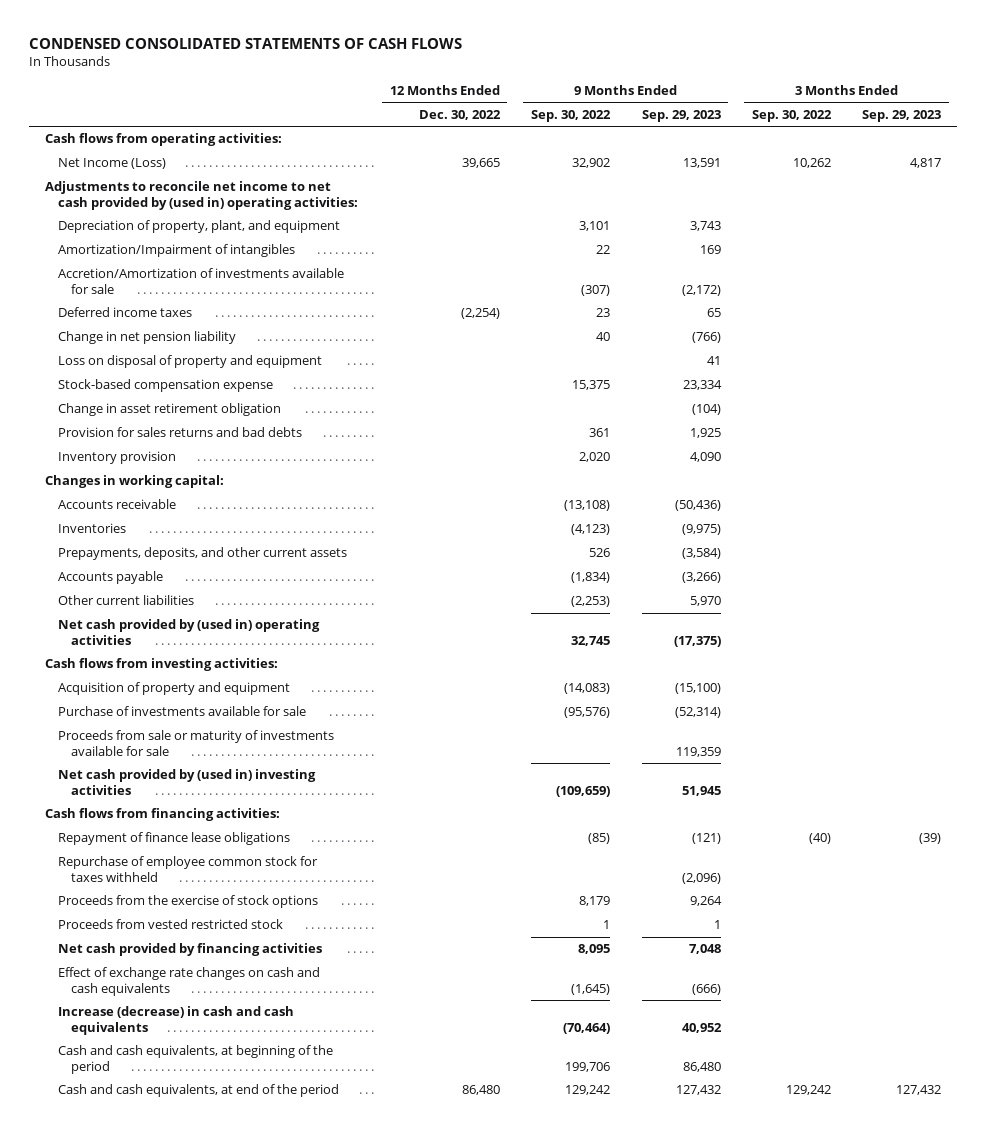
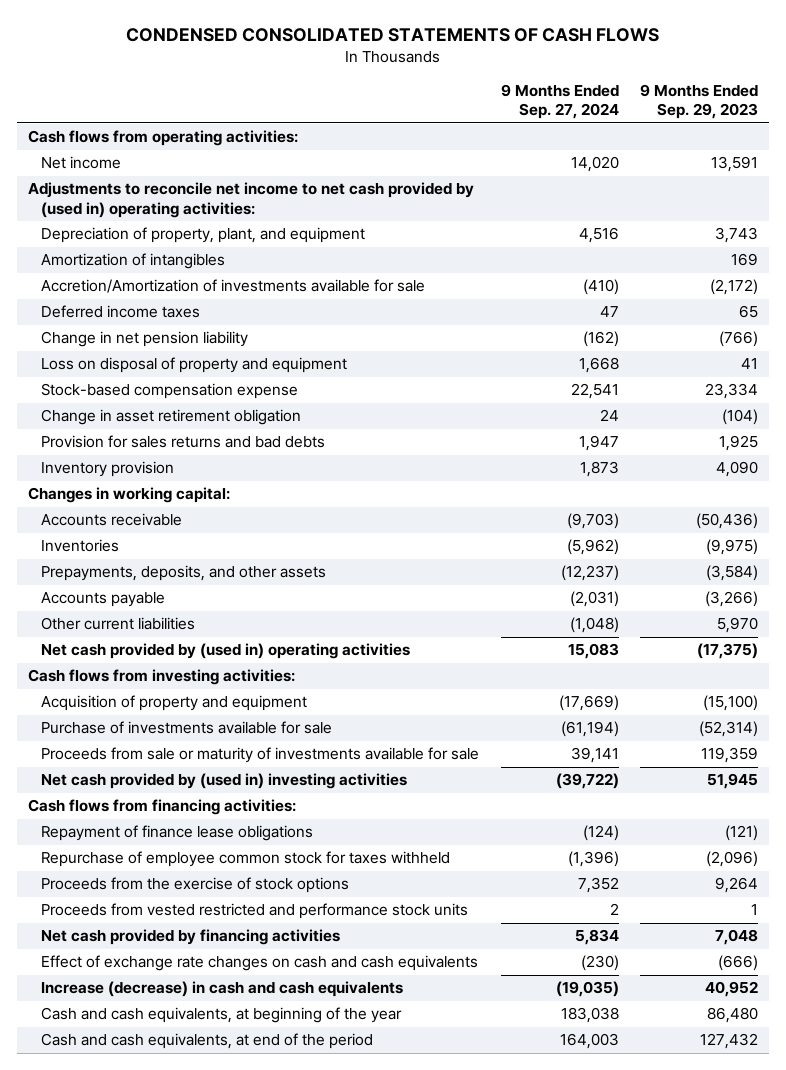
- | 12 Months Ended Dec. 30, 2022 | 9 Months Ended Sep. 30, 2022 | 9 Months Ended Sep. 29, 2023 | 3 Months Ended Sep. 30, 2022 | 3 Months Ended Sep. 29, 2023
+ | 9 Months Ended Sep. 27, 2024 | 9 Months Ended Sep. 29, 2023
- Net Income (Loss) | 39,665 | 32,902 | 13,591 | 10,262 | 4,817
+ Net income | 14,020 | 13,591
- Amortization/Impairment of intangibles | | 22 | 169 | |
+ Amortization of intangibles | | 169
- Prepayments, deposits, and other current assets | | 526 | (3,584) | |
+ Prepayments, deposits, and other assets | (12,237) | (3,584)
- Proceeds from vested restricted stock | | 1 | 1 | |
+ Proceeds from vested restricted and performance stock units | 2 | 1
- Cash and cash equivalents, at beginning of the period | | 199,706 | 86,480 | |
+ Cash and cash equivalents, at beginning of the year | 183,038 | 86,480

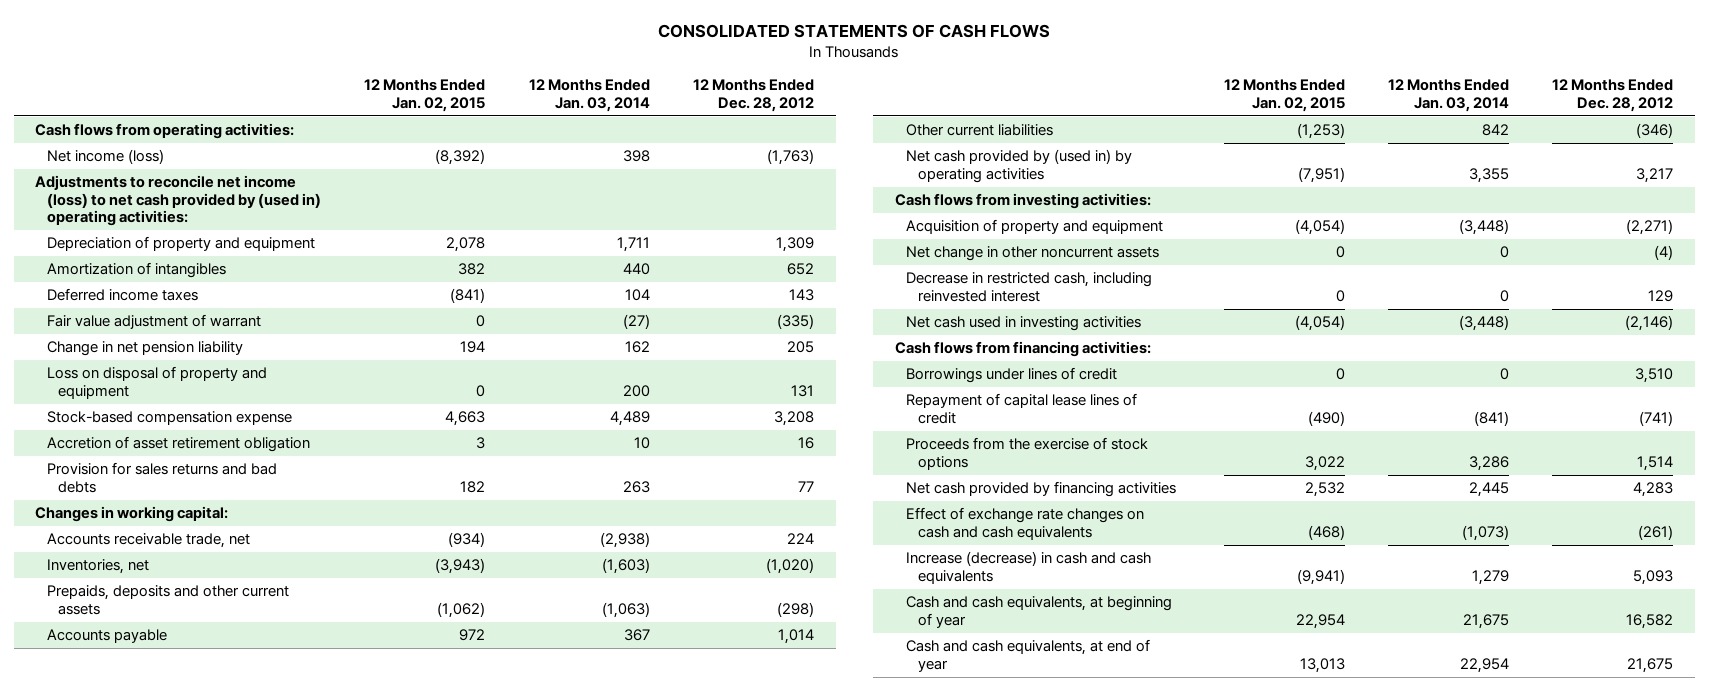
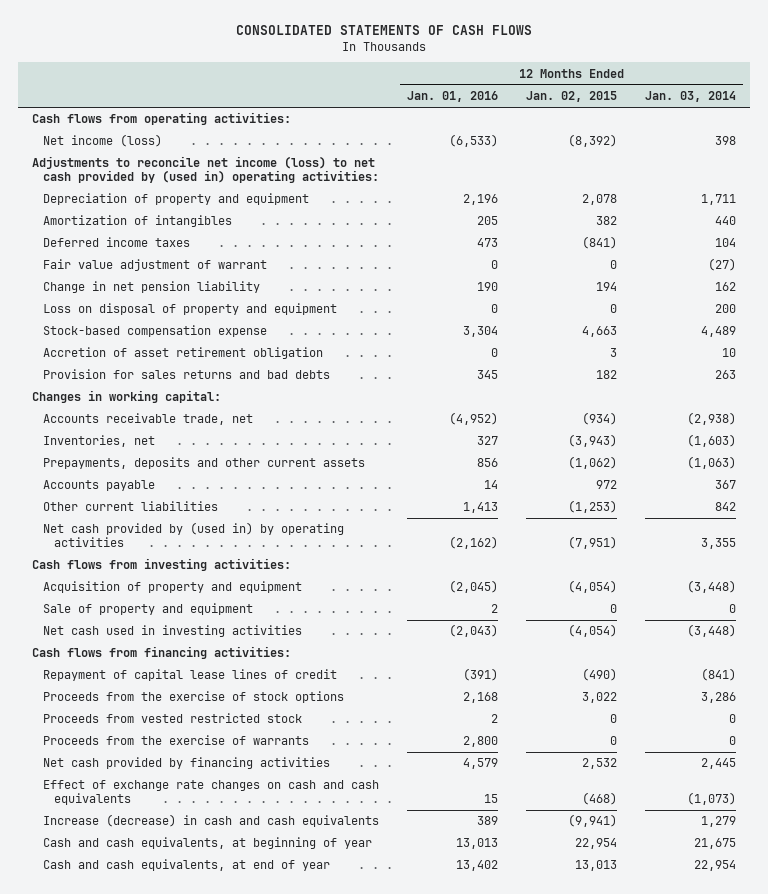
- | 12 Months Ended Jan. 02, 2015 | 12 Months Ended Jan. 03, 2014 | 12 Months Ended Dec. 28, 2012
+ | 12 Months Ended Jan. 01, 2016 | 12 Months Ended Jan. 02, 2015 | 12 Months Ended Jan. 03, 2014
- Prepaids, deposits and other current assets | (1,062) | (1,063) | (298)
+ Prepayments, deposits and other current assets | 856 | (1,062) | (1,063)
- Net change in other noncurrent assets | 0 | 0 | (4)
- Decrease in restricted cash, including reinvested interest | 0 | 0 | 129
+ Sale of property and equipment | 2 | 0 | 0
- Borrowings under lines of credit | 0 | 0 | 3,510
+ Proceeds from vested restricted stock | 2 | 0 | 0
+ Proceeds from the exercise of warrants | 2,800 | 0 | 0

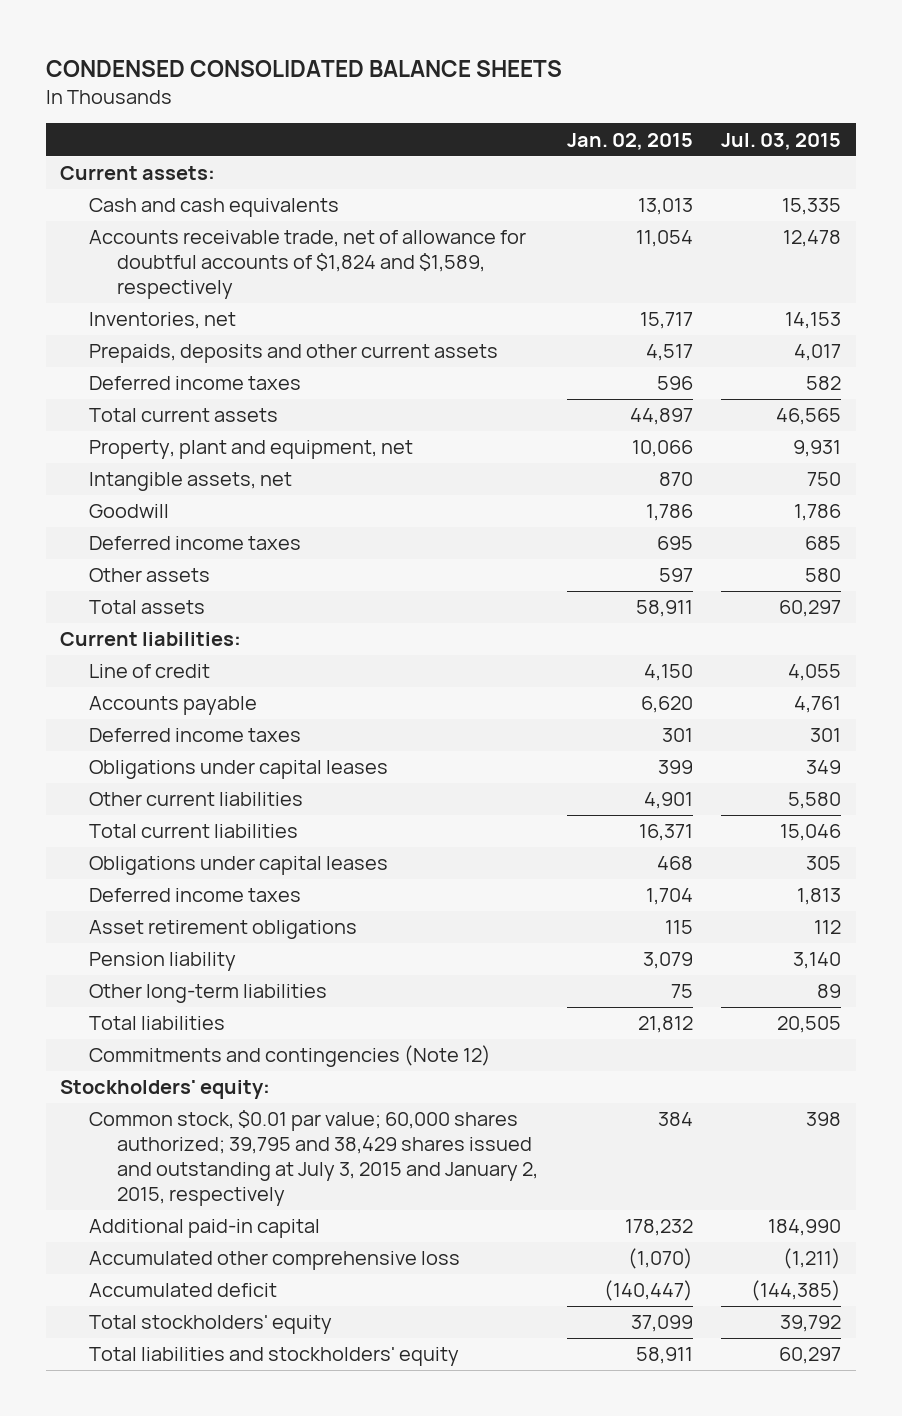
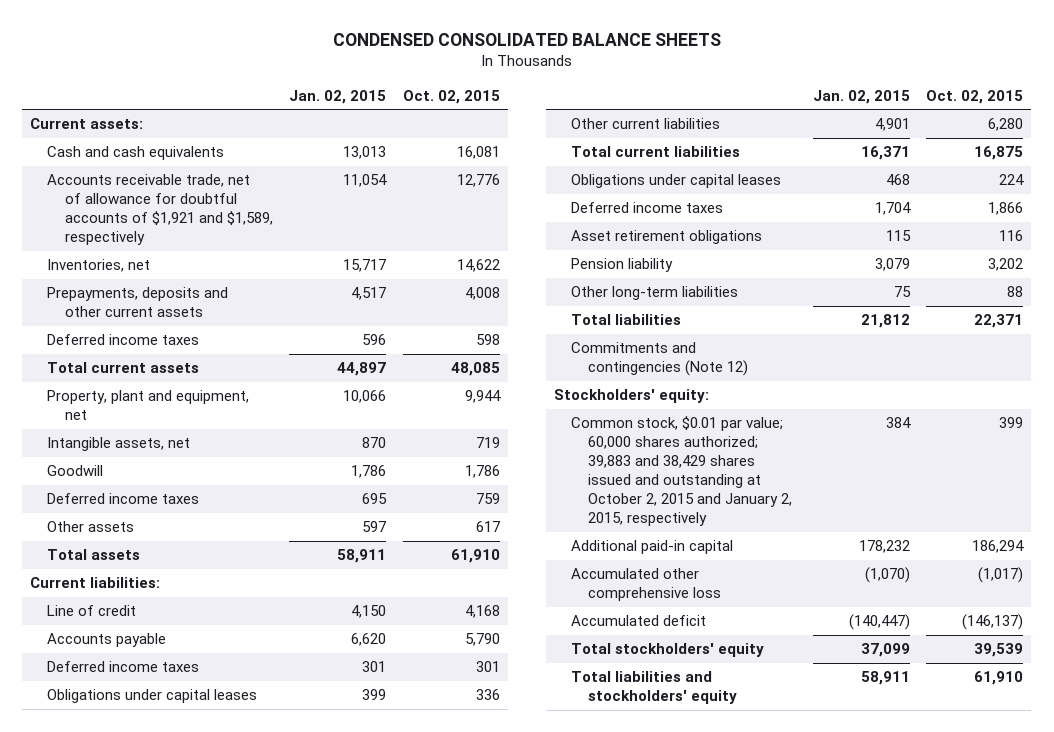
- | Jan. 02, 2015 | Jul. 03, 2015
+ | Jan. 02, 2015 | Oct. 02, 2015
- Accounts receivable trade, net of allowance for doubtful accounts of $1,824 and $1,589, respectively | 11,054 | 12,478
+ Accounts receivable trade, net of allowance for doubtful accounts of $1,921 and $1,589, respectively | 11,054 | 12,776
- Prepaids, deposits and other current assets | 4,517 | 4,017
+ Prepayments, deposits and other current assets | 4,517 | 4,008
- Common stock, $0.01 par value; 60,000 shares authorized; 39,795 and 38,429 shares issued and outstanding at July 3, 2015 and January 2, 2015, respectively | 384 | 398
+ Common stock, $0.01 par value; 60,000 shares authorized; 39,883 and 38,429 shares issued and outstanding at October 2, 2015 and January 2, 2015, respectively | 384 | 399

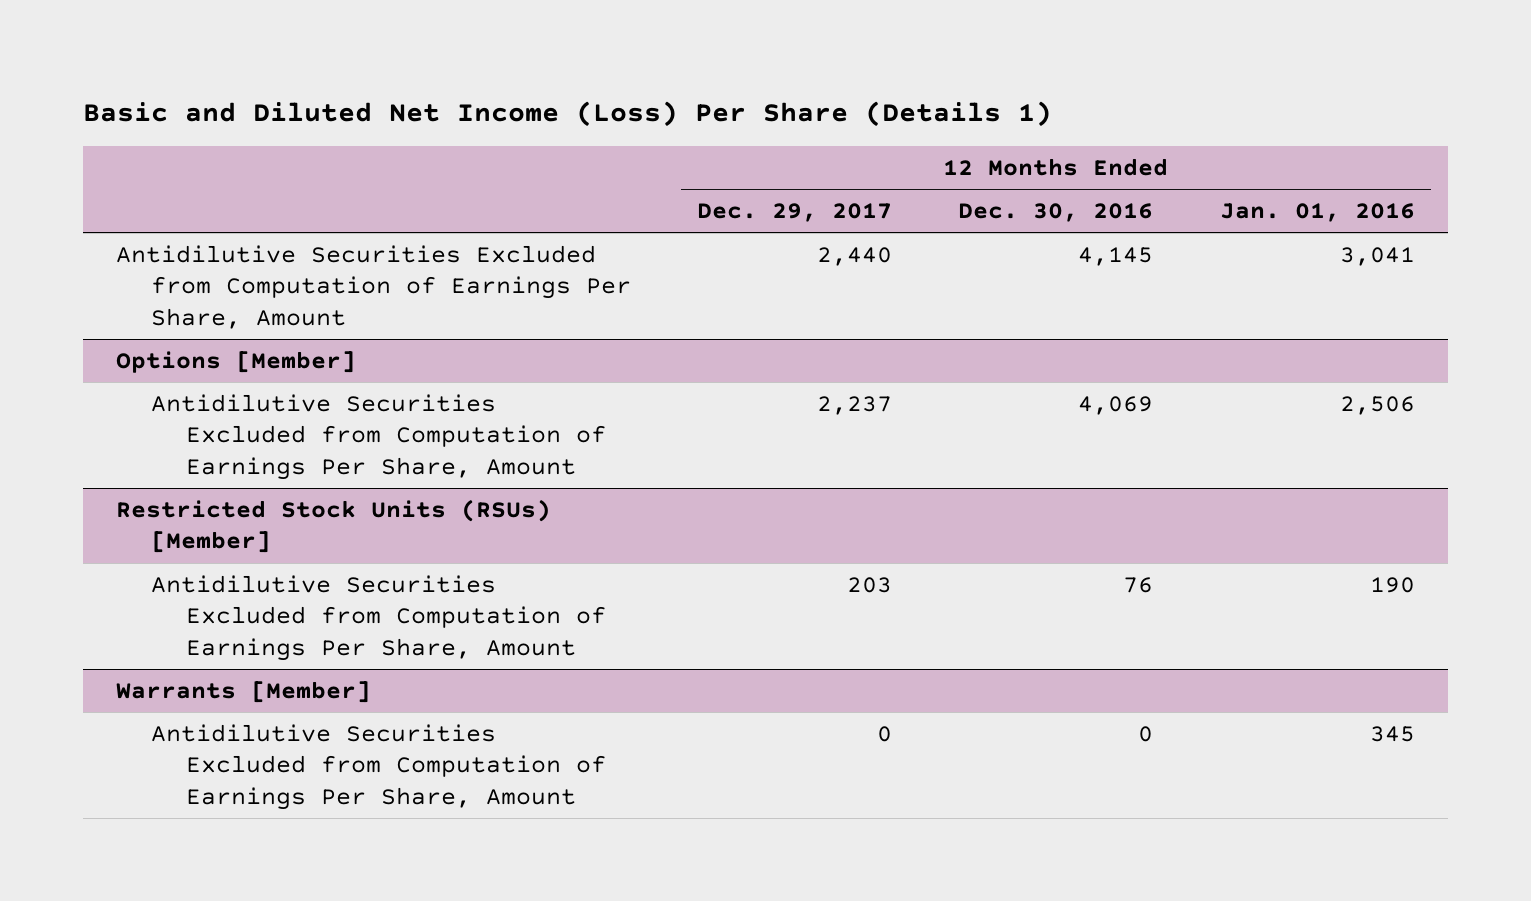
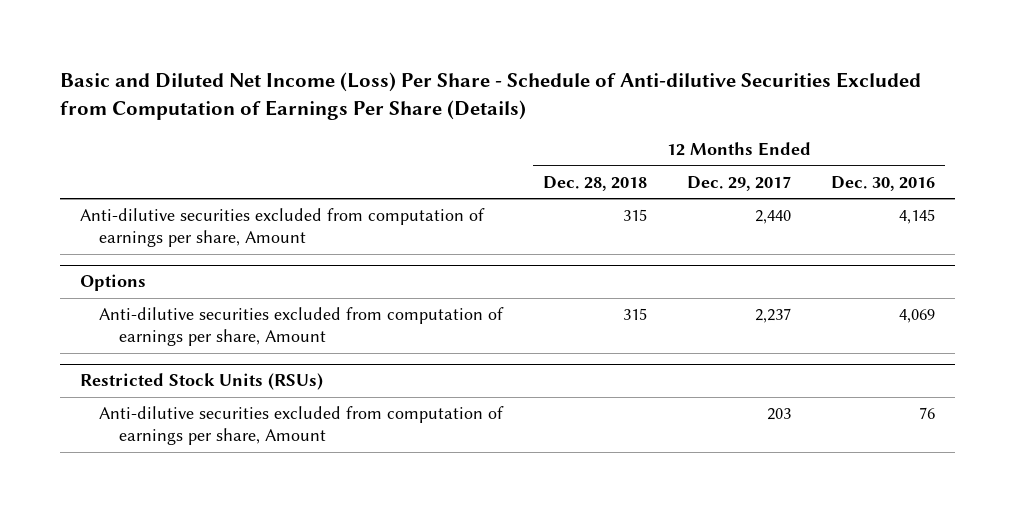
- Basic and Diluted Net Income (Loss) Per Share (Details 1)
+ Basic and Diluted Net Income (Loss) Per Share - Schedule of Anti-dilutive Securities Excluded from Computation of Earnings Per Share (Details)
- | 12 Months Ended Dec. 29, 2017 | 12 Months Ended Dec. 30, 2016 | 12 Months Ended Jan. 01, 2016
+ | 12 Months Ended Dec. 28, 2018 | 12 Months Ended Dec. 29, 2017 | 12 Months Ended Dec. 30, 2016
- Antidilutive Securities Excluded from Computation of Earnings Per Share, Amount | 2,440 | 4,145 | 3,041
- Options [Member]
- Antidilutive Securities Excluded from Computation of Earnings Per Share, Amount | 2,237 | 4,069 | 2,506
- Restricted Stock Units (RSUs) [Member]
- Antidilutive Securities Excluded from Computation of Earnings Per Share, Amount | 203 | 76 | 190
- Warrants [Member]
- Antidilutive Securities Excluded from Computation of Earnings Per Share, Amount | 0 | 0 | 345
+ Anti-dilutive securities excluded from computation of earnings per share, Amount | 315 | 2,440 | 4,145
+ Options
+ Anti-dilutive securities excluded from computation of earnings per share, Amount | 315 | 2,237 | 4,069
+ Restricted Stock Units (RSUs)
+ Anti-dilutive securities excluded from computation of earnings per share, Amount | | 203 | 76

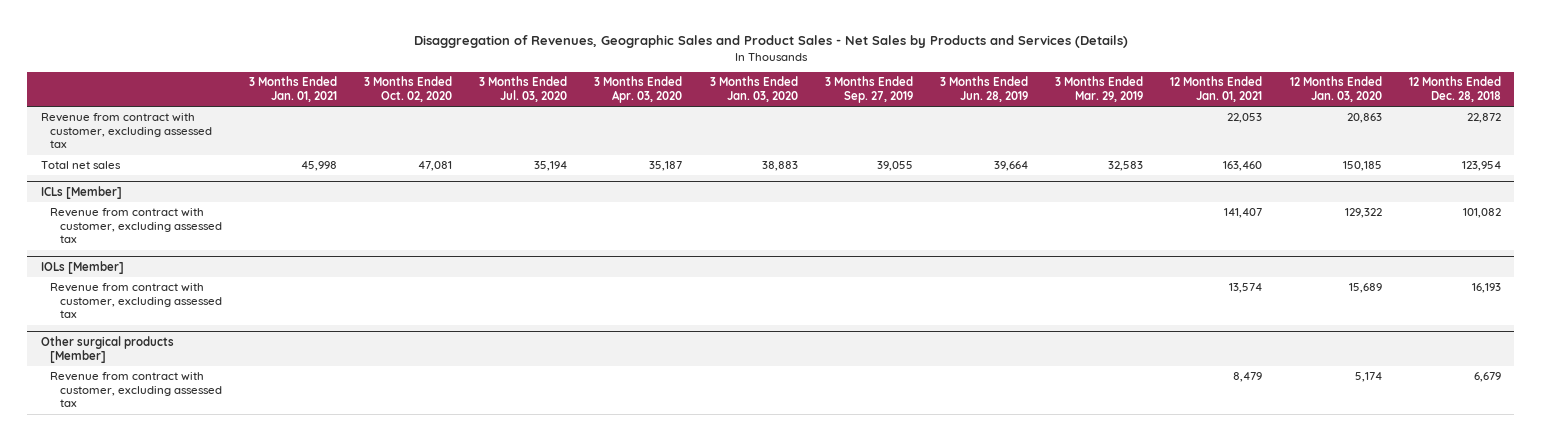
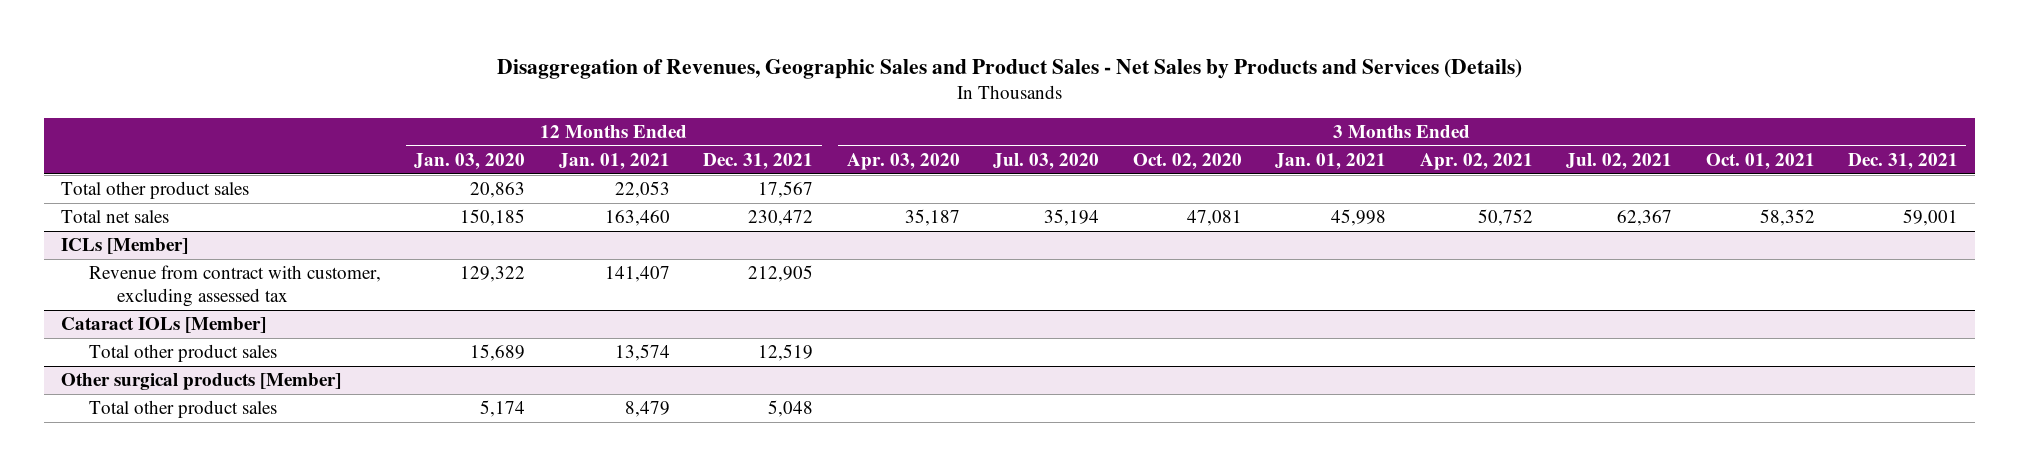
- | 3 Months Ended Jan. 01, 2021 | 3 Months Ended Oct. 02, 2020 | 3 Months Ended Jul. 03, 2020 | 3 Months Ended Apr. 03, 2020 | 3 Months Ended Jan. 03, 2020 | 3 Months Ended Sep. 27, 2019 | 3 Months Ended Jun. 28, 2019 | 3 Months Ended Mar. 29, 2019 | 12 Months Ended Jan. 01, 2021 | 12 Months Ended Jan. 03, 2020 | 12 Months Ended Dec. 28, 2018
+ | 12 Months Ended Jan. 03, 2020 | 12 Months Ended Jan. 01, 2021 | 12 Months Ended Dec. 31, 2021 | 3 Months Ended Apr. 03, 2020 | 3 Months Ended Jul. 03, 2020 | 3 Months Ended Oct. 02, 2020 | 3 Months Ended Jan. 01, 2021 | 3 Months Ended Apr. 02, 2021 | 3 Months Ended Jul. 02, 2021 | 3 Months Ended Oct. 01, 2021 | 3 Months Ended Dec. 31, 2021
- Revenue from contract with customer, excluding assessed tax | | | | | | | | | 22,053 | 20,863 | 22,872
+ Total other product sales | 20,863 | 22,053 | 17,567 | | | | | | | |
- IOLs [Member]
- Revenue from contract with customer, excluding assessed tax | | | | | | | | | 13,574 | 15,689 | 16,193
+ Cataract IOLs [Member]
+ Total other product sales | 15,689 | 13,574 | 12,519 | | | | | | | |
@ Other surgical products [Member]
- Revenue from contract with customer, excluding assessed tax | | | | | | | | | 8,479 | 5,174 | 6,679
+ Total other product sales | 5,174 | 8,479 | 5,048 | | | | | | | |

